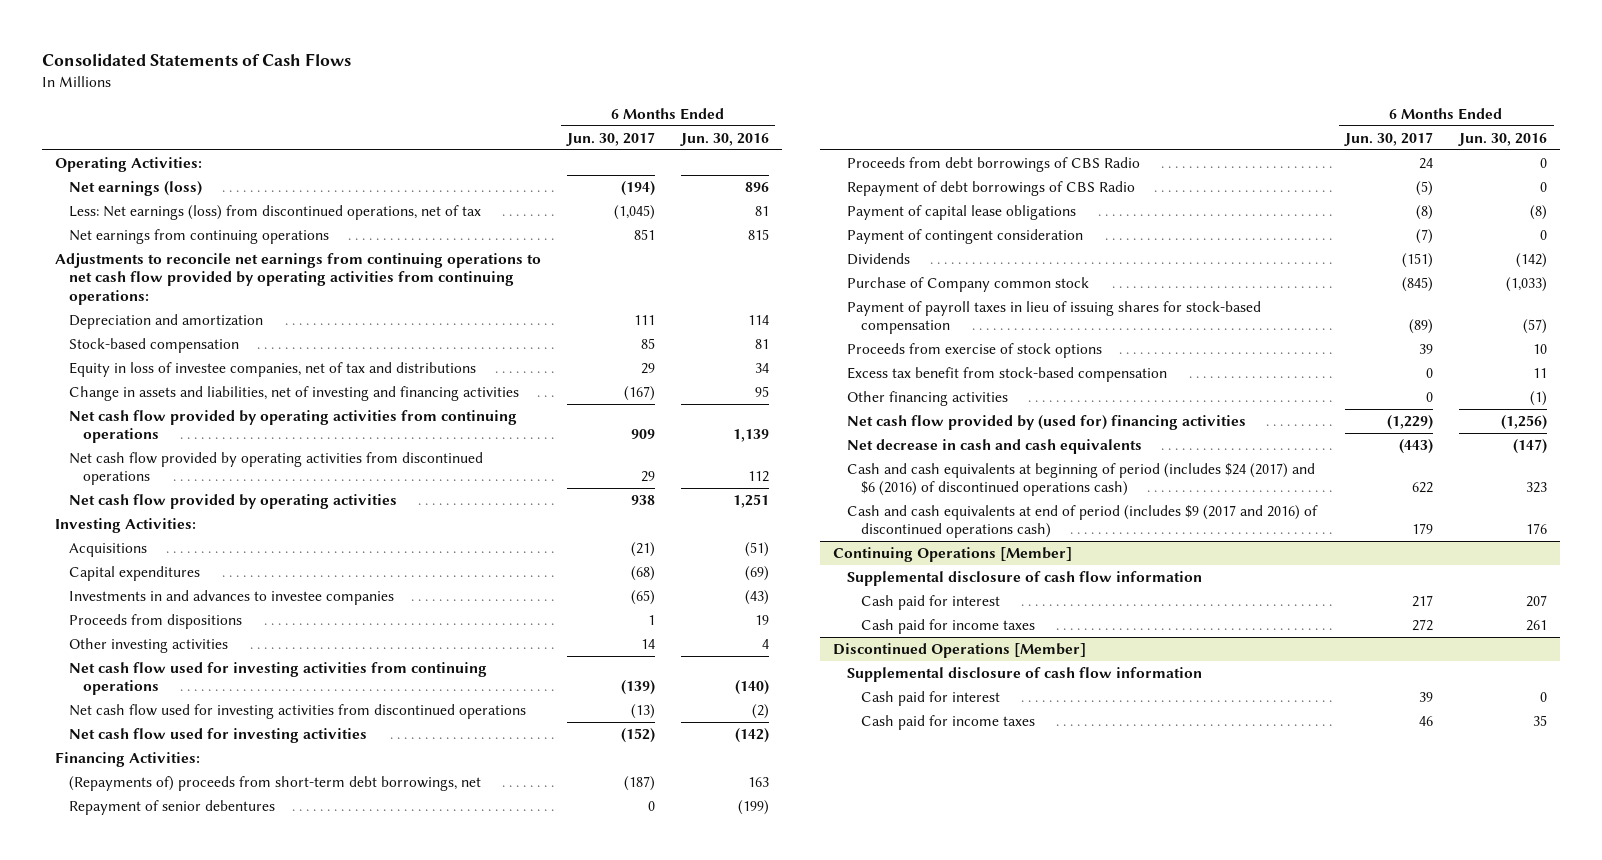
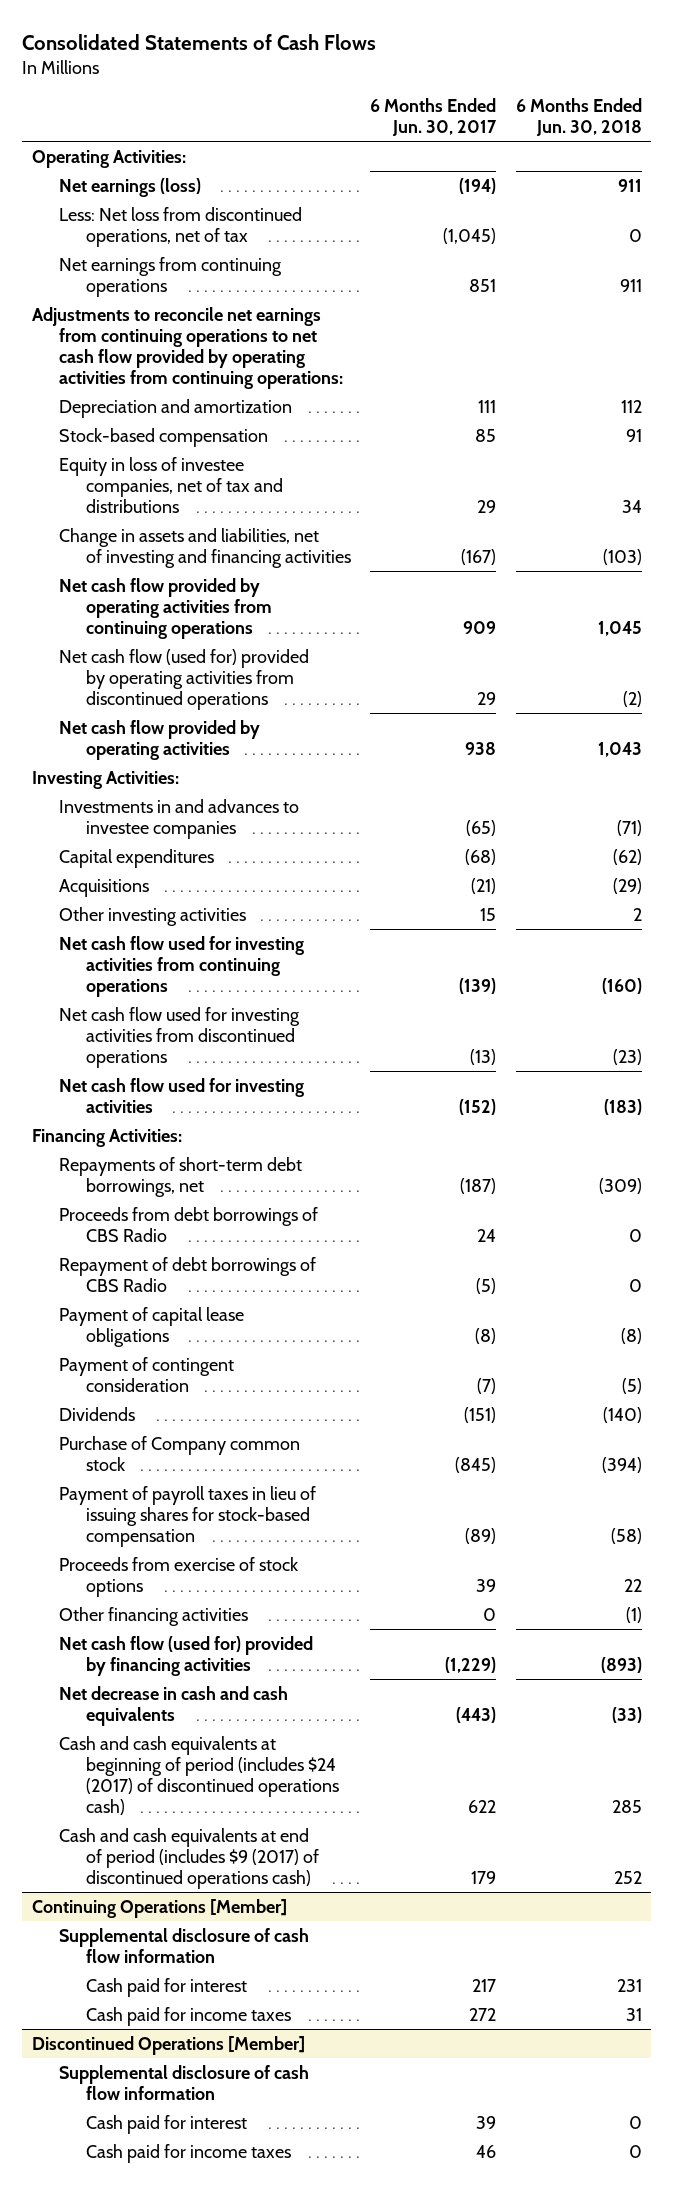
- | 6 Months Ended Jun. 30, 2017 | 6 Months Ended Jun. 30, 2016
+ | 6 Months Ended Jun. 30, 2017 | 6 Months Ended Jun. 30, 2018
- Less: Net earnings (loss) from discontinued operations, net of tax | (1,045) | 81
+ Less: Net loss from discontinued operations, net of tax | (1,045) | 0
- Net cash flow provided by operating activities from discontinued operations | 29 | 112
+ Net cash flow (used for) provided by operating activities from discontinued operations | 29 | (2)
- Proceeds from dispositions | 1 | 19
- Other investing activities | 14 | 4
moved down: Capital expenditures | (68) | (62)
moved down: Acquisitions | (21) | (29)
+ Other investing activities | 15 | 2
- (Repayments of) proceeds from short-term debt borrowings, net | (187) | 163
- Repayment of senior debentures | 0 | (199)
+ Repayments of short-term debt borrowings, net | (187) | (309)
- Excess tax benefit from stock-based compensation | 0 | 11
- Net cash flow provided by (used for) financing activities | (1,229) | (1,256)
+ Net cash flow (used for) provided by financing activities | (1,229) | (893)
- Cash and cash equivalents at beginning of period (includes $24 (2017) and $6 (2016) of discontinued operations cash) | 622 | 323
- Cash and cash equivalents at end of period (includes $9 (2017 and 2016) of discontinued operations cash) | 179 | 176
+ Cash and cash equivalents at beginning of period (includes $24 (2017) of discontinued operations cash) | 622 | 285
+ Cash and cash equivalents at end of period (includes $9 (2017) of discontinued operations cash) | 179 | 252

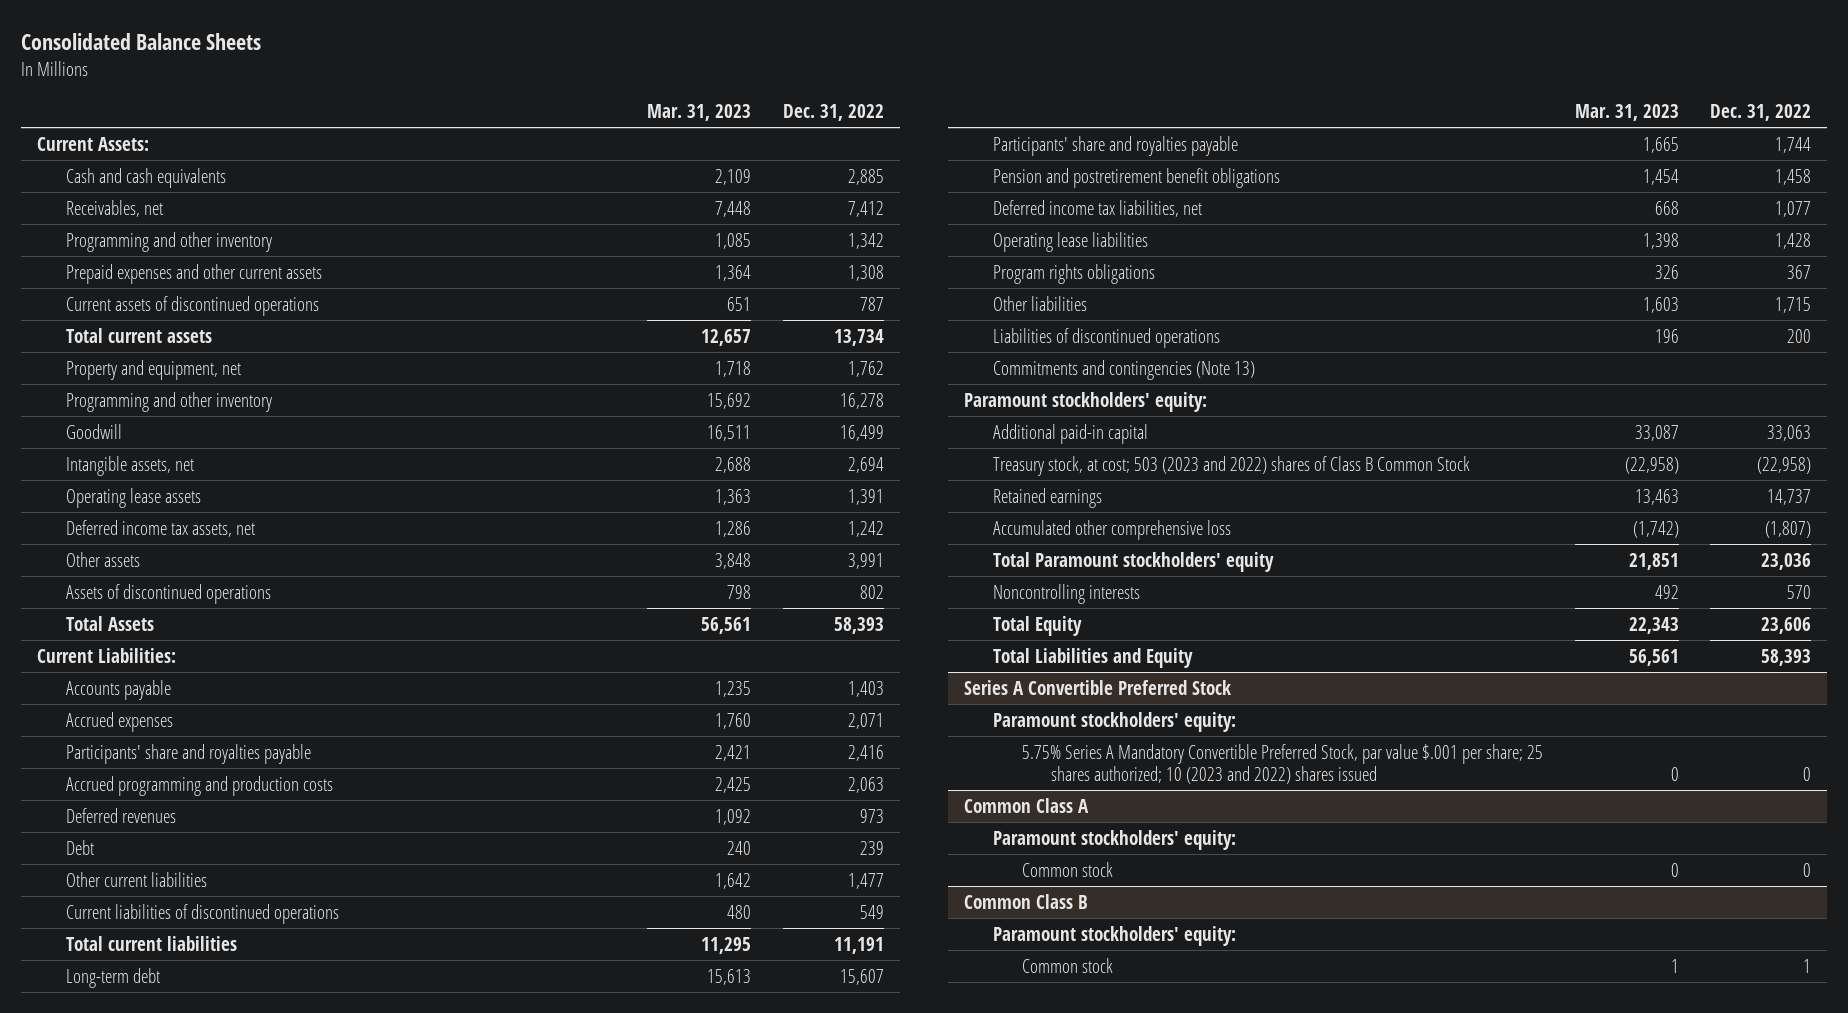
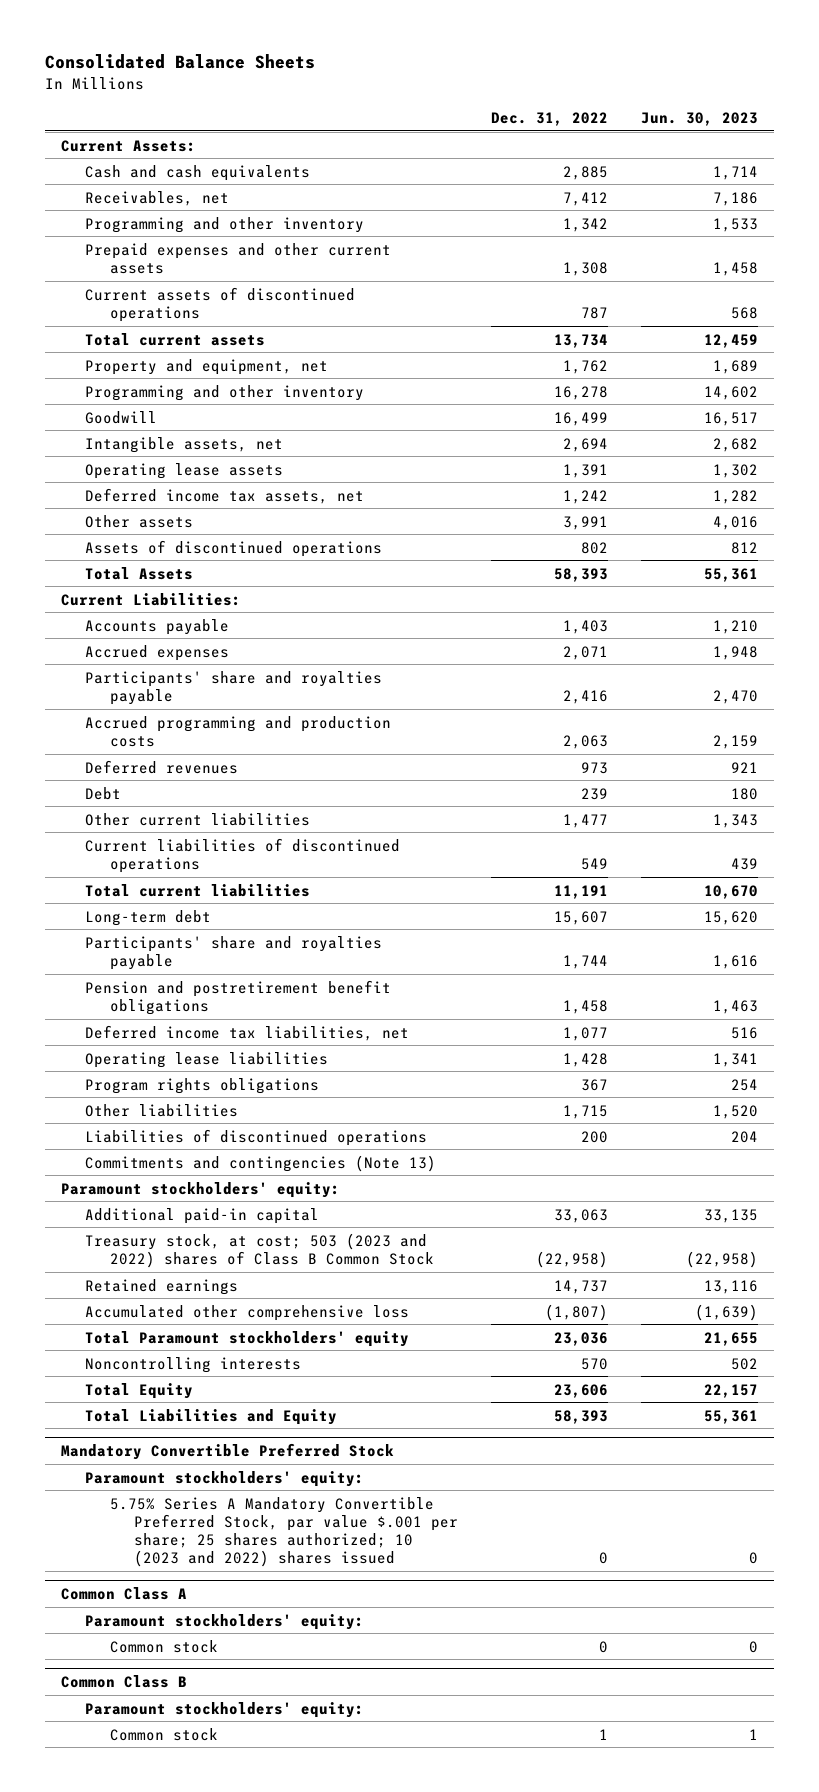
- | Mar. 31, 2023 | Dec. 31, 2022
+ | Dec. 31, 2022 | Jun. 30, 2023
- Series A Convertible Preferred Stock
+ Mandatory Convertible Preferred Stock

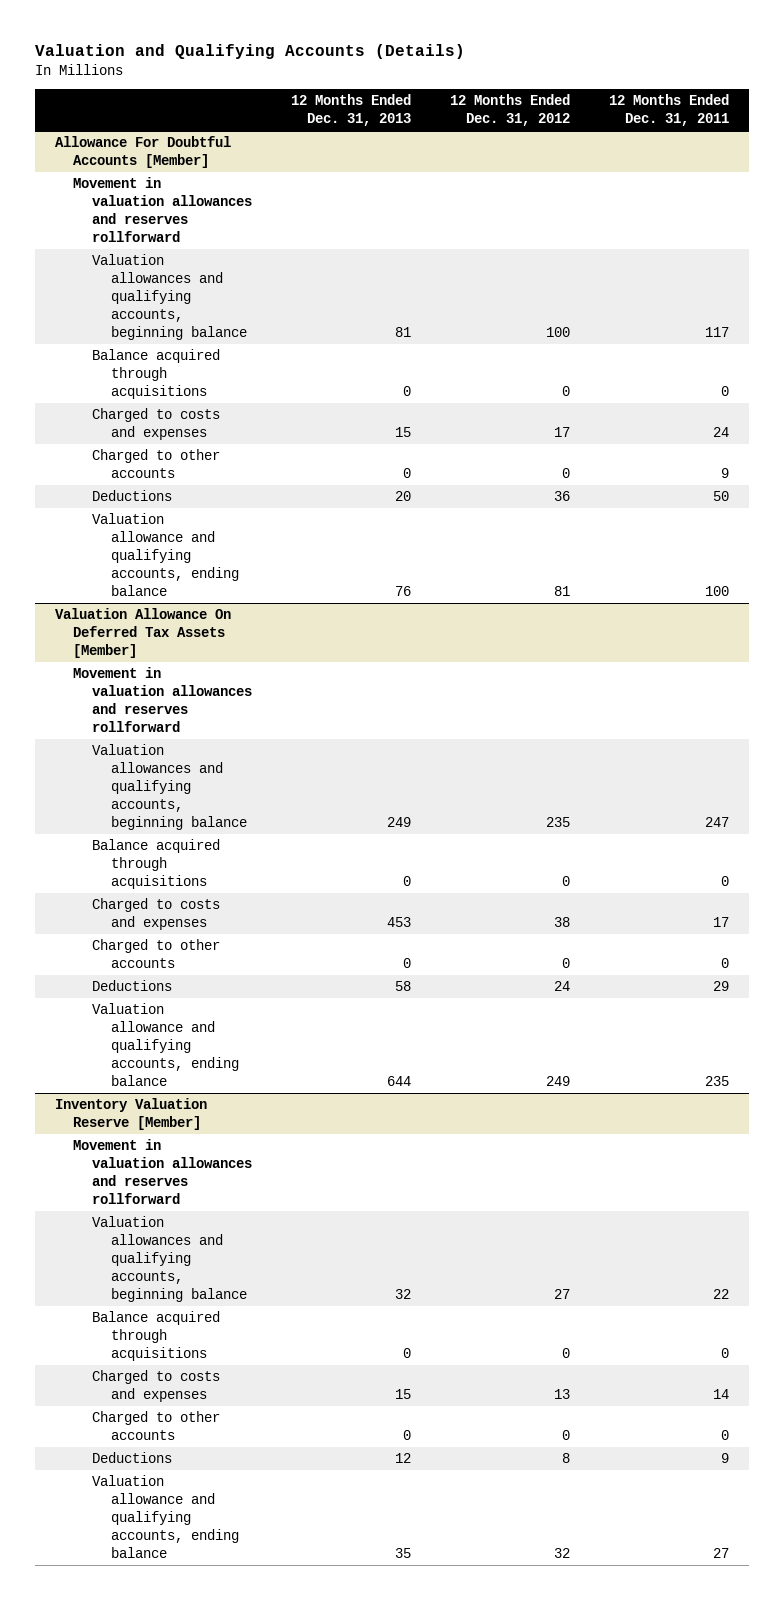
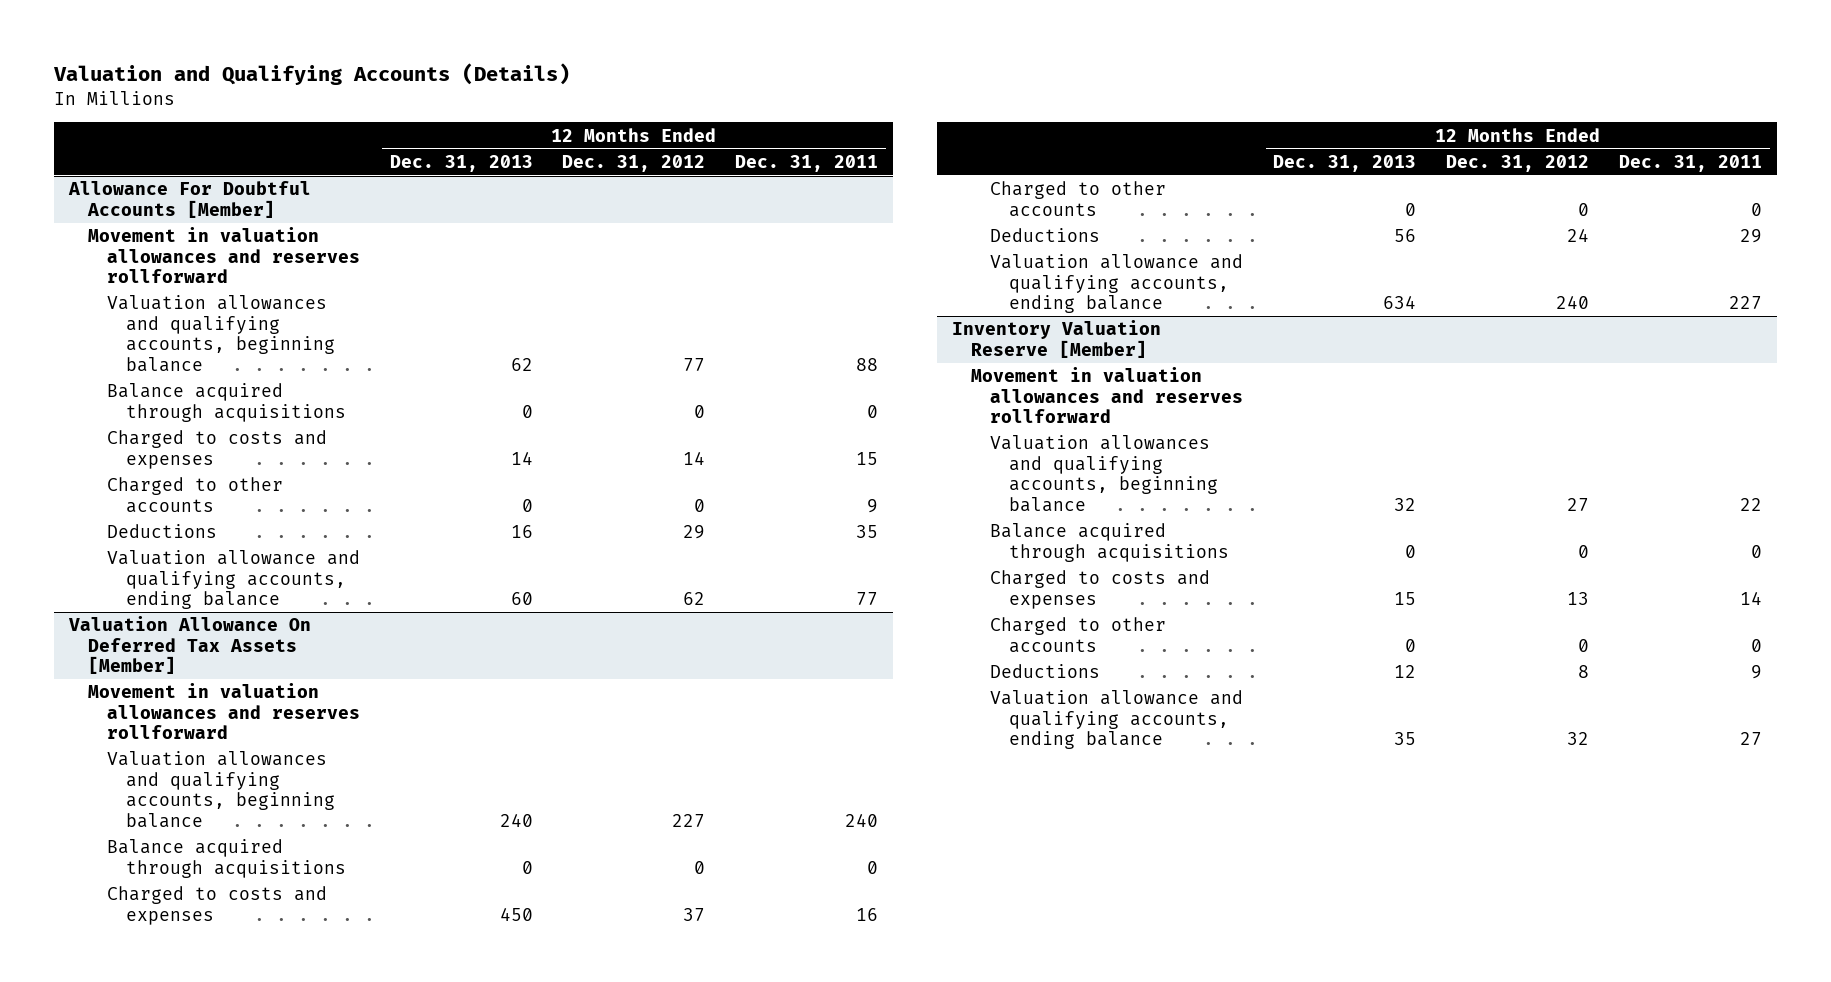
@ Allowance For Doubtful Accounts [Member]
- Valuation allowances and qualifying accounts, beginning balance | 81 | 100 | 117
+ Valuation allowances and qualifying accounts, beginning balance | 62 | 77 | 88
- Charged to costs and expenses | 15 | 17 | 24
+ Charged to costs and expenses | 14 | 14 | 15
- Deductions | 20 | 36 | 50
- Valuation allowance and qualifying accounts, ending balance | 76 | 81 | 100
+ Deductions | 16 | 29 | 35
+ Valuation allowance and qualifying accounts, ending balance | 60 | 62 | 77
@ Valuation Allowance On Deferred Tax Assets [Member]
- Valuation allowances and qualifying accounts, beginning balance | 249 | 235 | 247
+ Valuation allowances and qualifying accounts, beginning balance | 240 | 227 | 240
- Charged to costs and expenses | 453 | 38 | 17
+ Charged to costs and expenses | 450 | 37 | 16
- Deductions | 58 | 24 | 29
- Valuation allowance and qualifying accounts, ending balance | 644 | 249 | 235
+ Deductions | 56 | 24 | 29
+ Valuation allowance and qualifying accounts, ending balance | 634 | 240 | 227

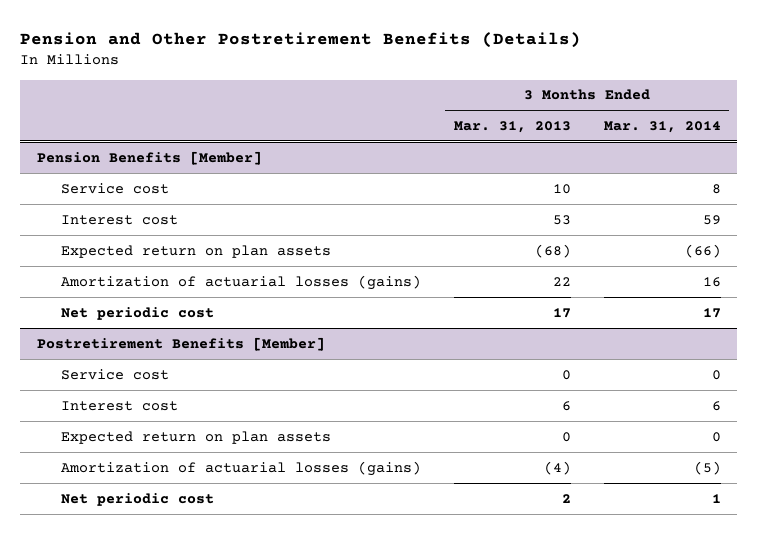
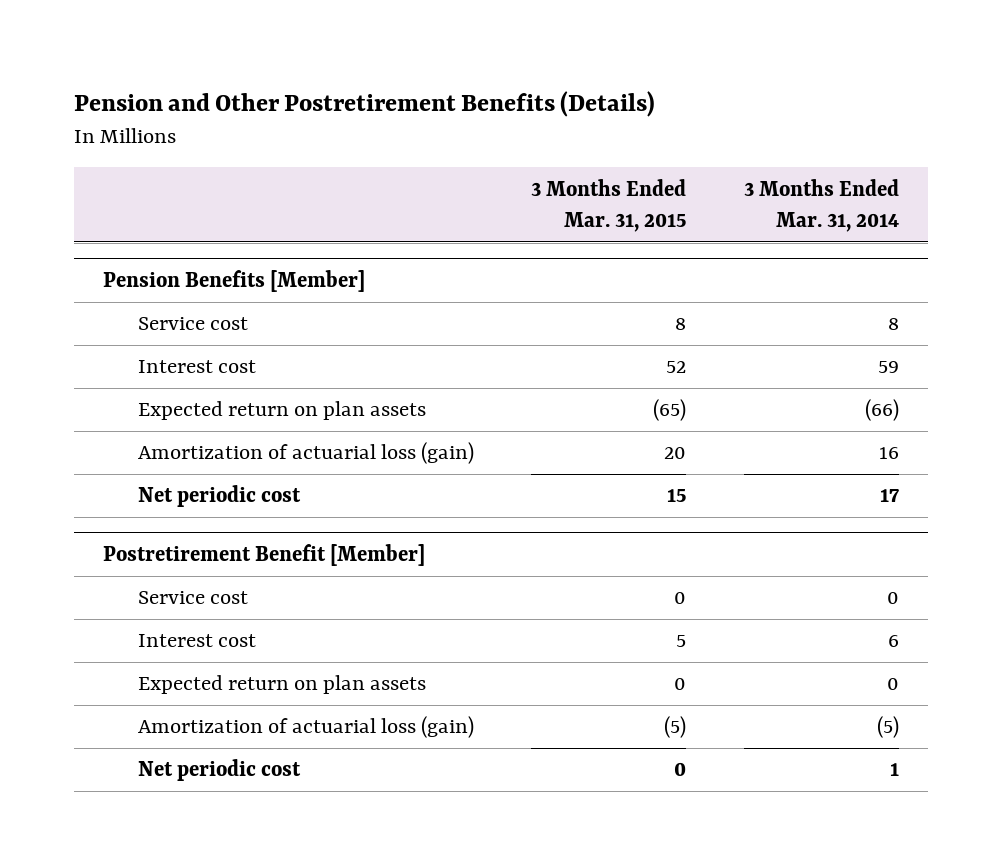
- | 3 Months Ended Mar. 31, 2013 | 3 Months Ended Mar. 31, 2014
+ | 3 Months Ended Mar. 31, 2015 | 3 Months Ended Mar. 31, 2014
@ Pension Benefits [Member]
- Amortization of actuarial losses (gains) | 22 | 16
+ Amortization of actuarial loss (gain) | 20 | 16
- Postretirement Benefits [Member]
+ Postretirement Benefit [Member]
- Amortization of actuarial losses (gains) | (4) | (5)
+ Amortization of actuarial loss (gain) | (5) | (5)

